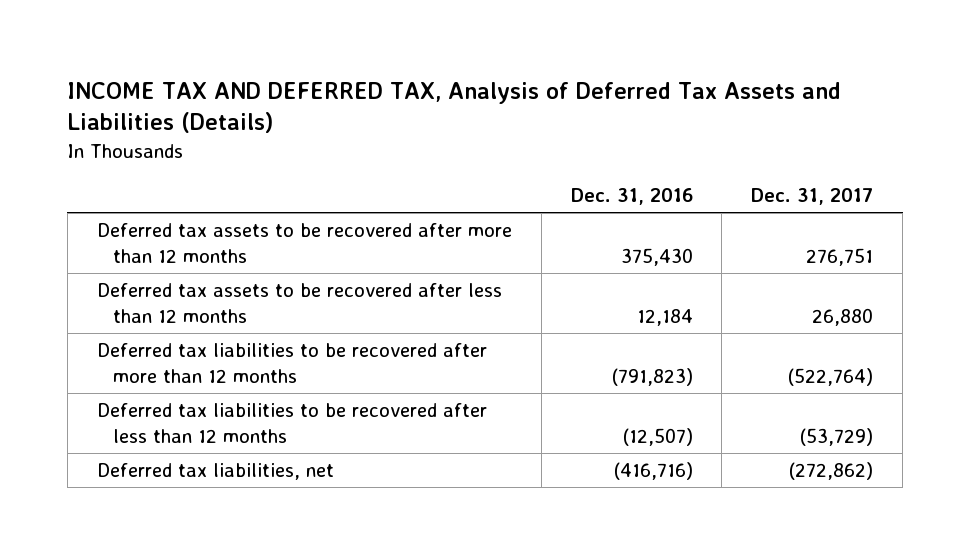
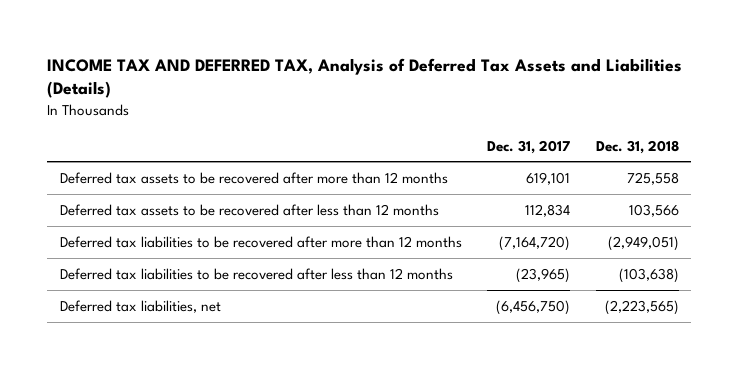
- | Dec. 31, 2016 | Dec. 31, 2017
+ | Dec. 31, 2017 | Dec. 31, 2018
- Deferred tax assets to be recovered after more than 12 months | 375,430 | 276,751
- Deferred tax assets to be recovered after less than 12 months | 12,184 | 26,880
- Deferred tax liabilities to be recovered after more than 12 months | (791,823) | (522,764)
- Deferred tax liabilities to be recovered after less than 12 months | (12,507) | (53,729)
- Deferred tax liabilities, net | (416,716) | (272,862)
+ Deferred tax assets to be recovered after more than 12 months | 619,101 | 725,558
+ Deferred tax assets to be recovered after less than 12 months | 112,834 | 103,566
+ Deferred tax liabilities to be recovered after more than 12 months | (7,164,720) | (2,949,051)
+ Deferred tax liabilities to be recovered after less than 12 months | (23,965) | (103,638)
+ Deferred tax liabilities, net | (6,456,750) | (2,223,565)

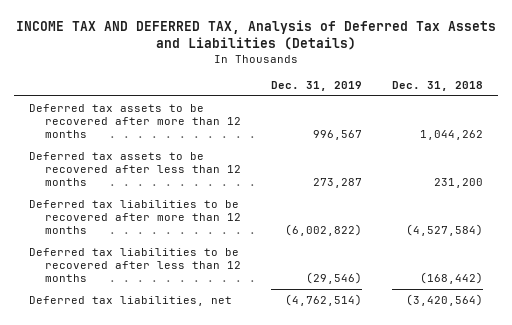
- | Dec. 31, 2017 | Dec. 31, 2018
+ | Dec. 31, 2019 | Dec. 31, 2018
- Deferred tax assets to be recovered after more than 12 months | 619,101 | 725,558
- Deferred tax assets to be recovered after less than 12 months | 112,834 | 103,566
- Deferred tax liabilities to be recovered after more than 12 months | (7,164,720) | (2,949,051)
- Deferred tax liabilities to be recovered after less than 12 months | (23,965) | (103,638)
- Deferred tax liabilities, net | (6,456,750) | (2,223,565)
+ Deferred tax assets to be recovered after more than 12 months | 996,567 | 1,044,262
+ Deferred tax assets to be recovered after less than 12 months | 273,287 | 231,200
+ Deferred tax liabilities to be recovered after more than 12 months | (6,002,822) | (4,527,584)
+ Deferred tax liabilities to be recovered after less than 12 months | (29,546) | (168,442)
+ Deferred tax liabilities, net | (4,762,514) | (3,420,564)

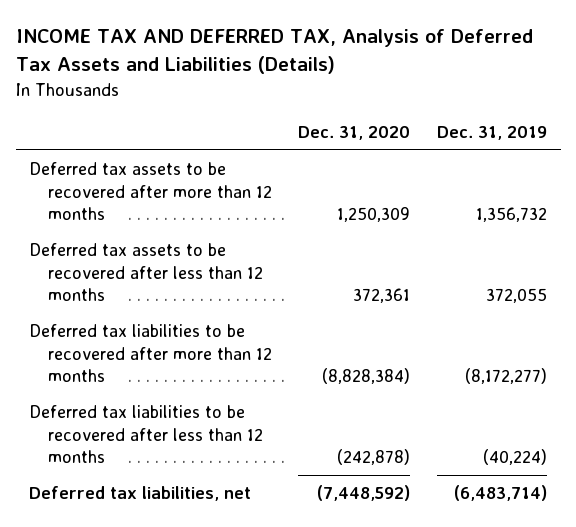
- | Dec. 31, 2019 | Dec. 31, 2018
+ | Dec. 31, 2020 | Dec. 31, 2019
- Deferred tax assets to be recovered after more than 12 months | 996,567 | 1,044,262
- Deferred tax assets to be recovered after less than 12 months | 273,287 | 231,200
- Deferred tax liabilities to be recovered after more than 12 months | (6,002,822) | (4,527,584)
- Deferred tax liabilities to be recovered after less than 12 months | (29,546) | (168,442)
- Deferred tax liabilities, net | (4,762,514) | (3,420,564)
+ Deferred tax assets to be recovered after more than 12 months | 1,250,309 | 1,356,732
+ Deferred tax assets to be recovered after less than 12 months | 372,361 | 372,055
+ Deferred tax liabilities to be recovered after more than 12 months | (8,828,384) | (8,172,277)
+ Deferred tax liabilities to be recovered after less than 12 months | (242,878) | (40,224)
+ Deferred tax liabilities, net | (7,448,592) | (6,483,714)

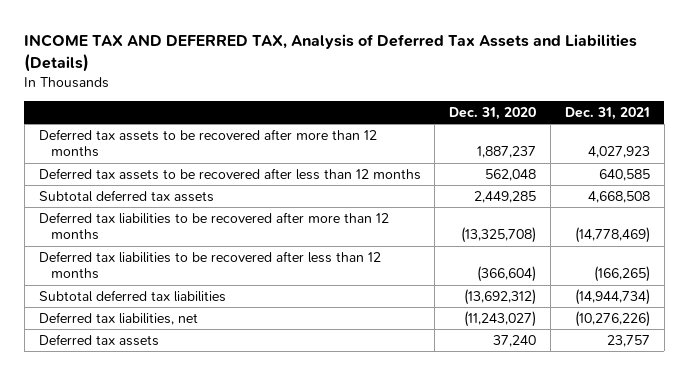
- | Dec. 31, 2020 | Dec. 31, 2019
+ | Dec. 31, 2020 | Dec. 31, 2021
- Deferred tax assets to be recovered after more than 12 months | 1,250,309 | 1,356,732
- Deferred tax assets to be recovered after less than 12 months | 372,361 | 372,055
- Deferred tax liabilities to be recovered after more than 12 months | (8,828,384) | (8,172,277)
- Deferred tax liabilities to be recovered after less than 12 months | (242,878) | (40,224)
- Deferred tax liabilities, net | (7,448,592) | (6,483,714)
+ Deferred tax assets to be recovered after more than 12 months | 1,887,237 | 4,027,923
+ Deferred tax assets to be recovered after less than 12 months | 562,048 | 640,585
+ Subtotal deferred tax assets | 2,449,285 | 4,668,508
+ Deferred tax liabilities to be recovered after more than 12 months | (13,325,708) | (14,778,469)
+ Deferred tax liabilities to be recovered after less than 12 months | (366,604) | (166,265)
+ Subtotal deferred tax liabilities | (13,692,312) | (14,944,734)
+ Deferred tax liabilities, net | (11,243,027) | (10,276,226)
+ Deferred tax assets | 37,240 | 23,757

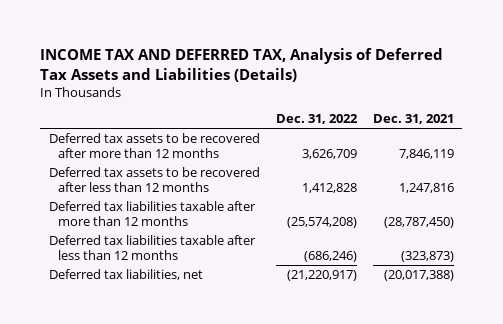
- | Dec. 31, 2020 | Dec. 31, 2021
+ | Dec. 31, 2022 | Dec. 31, 2021
- Deferred tax assets to be recovered after more than 12 months | 1,887,237 | 4,027,923
- Deferred tax assets to be recovered after less than 12 months | 562,048 | 640,585
- Subtotal deferred tax assets | 2,449,285 | 4,668,508
- Deferred tax liabilities to be recovered after more than 12 months | (13,325,708) | (14,778,469)
- Deferred tax liabilities to be recovered after less than 12 months | (366,604) | (166,265)
- Subtotal deferred tax liabilities | (13,692,312) | (14,944,734)
- Deferred tax liabilities, net | (11,243,027) | (10,276,226)
- Deferred tax assets | 37,240 | 23,757
+ Deferred tax assets to be recovered after more than 12 months | 3,626,709 | 7,846,119
+ Deferred tax assets to be recovered after less than 12 months | 1,412,828 | 1,247,816
+ Deferred tax liabilities taxable after more than 12 months | (25,574,208) | (28,787,450)
+ Deferred tax liabilities taxable after less than 12 months | (686,246) | (323,873)
+ Deferred tax liabilities, net | (21,220,917) | (20,017,388)

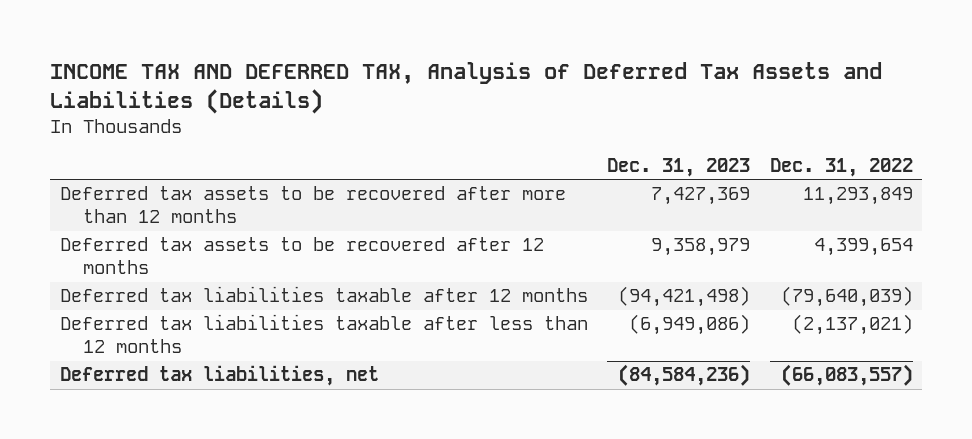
- | Dec. 31, 2022 | Dec. 31, 2021
+ | Dec. 31, 2023 | Dec. 31, 2022
- Deferred tax assets to be recovered after more than 12 months | 3,626,709 | 7,846,119
- Deferred tax assets to be recovered after less than 12 months | 1,412,828 | 1,247,816
- Deferred tax liabilities taxable after more than 12 months | (25,574,208) | (28,787,450)
- Deferred tax liabilities taxable after less than 12 months | (686,246) | (323,873)
- Deferred tax liabilities, net | (21,220,917) | (20,017,388)
+ Deferred tax assets to be recovered after more than 12 months | 7,427,369 | 11,293,849
+ Deferred tax assets to be recovered after 12 months | 9,358,979 | 4,399,654
+ Deferred tax liabilities taxable after 12 months | (94,421,498) | (79,640,039)
+ Deferred tax liabilities taxable after less than 12 months | (6,949,086) | (2,137,021)
+ Deferred tax liabilities, net | (84,584,236) | (66,083,557)

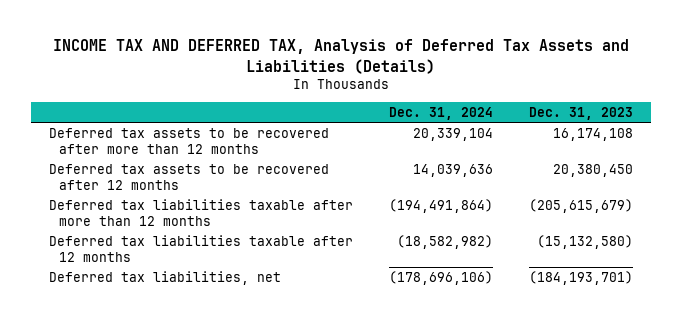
- | Dec. 31, 2023 | Dec. 31, 2022
+ | Dec. 31, 2024 | Dec. 31, 2023
- Deferred tax assets to be recovered after more than 12 months | 7,427,369 | 11,293,849
- Deferred tax assets to be recovered after 12 months | 9,358,979 | 4,399,654
- Deferred tax liabilities taxable after 12 months | (94,421,498) | (79,640,039)
- Deferred tax liabilities taxable after less than 12 months | (6,949,086) | (2,137,021)
- Deferred tax liabilities, net | (84,584,236) | (66,083,557)
+ Deferred tax assets to be recovered after more than 12 months | 20,339,104 | 16,174,108
+ Deferred tax assets to be recovered after 12 months | 14,039,636 | 20,380,450
+ Deferred tax liabilities taxable after more than 12 months | (194,491,864) | (205,615,679)
+ Deferred tax liabilities taxable after 12 months | (18,582,982) | (15,132,580)
+ Deferred tax liabilities, net | (178,696,106) | (184,193,701)

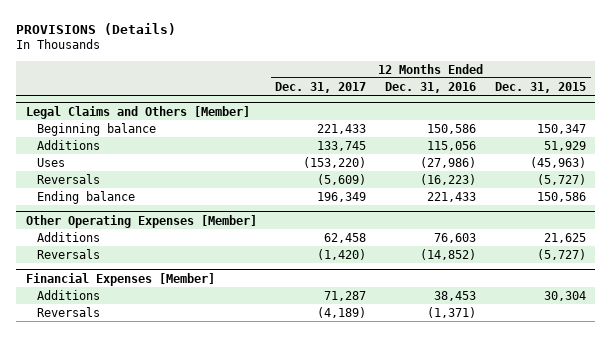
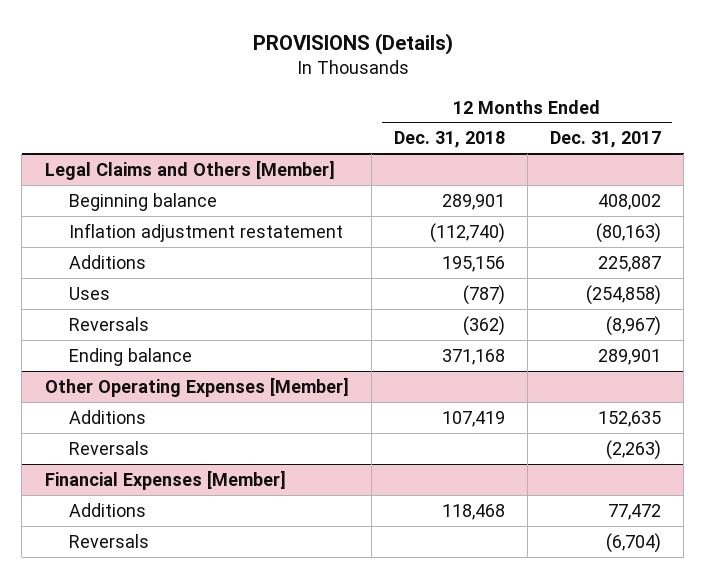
- | 12 Months Ended Dec. 31, 2017 | 12 Months Ended Dec. 31, 2016 | 12 Months Ended Dec. 31, 2015
+ | 12 Months Ended Dec. 31, 2018 | 12 Months Ended Dec. 31, 2017
@ Legal Claims and Others [Member]
- Beginning balance | 221,433 | 150,586 | 150,347
- Additions | 133,745 | 115,056 | 51,929
- Uses | (153,220) | (27,986) | (45,963)
- Reversals | (5,609) | (16,223) | (5,727)
- Ending balance | 196,349 | 221,433 | 150,586
+ Beginning balance | 289,901 | 408,002
+ Inflation adjustment restatement | (112,740) | (80,163)
+ Additions | 195,156 | 225,887
+ Uses | (787) | (254,858)
+ Reversals | (362) | (8,967)
+ Ending balance | 371,168 | 289,901
@ Other Operating Expenses [Member]
- Additions | 62,458 | 76,603 | 21,625
- Reversals | (1,420) | (14,852) | (5,727)
+ Additions | 107,419 | 152,635
+ Reversals | | (2,263)
@ Financial Expenses [Member]
- Additions | 71,287 | 38,453 | 30,304
- Reversals | (4,189) | (1,371) |
+ Additions | 118,468 | 77,472
+ Reversals | | (6,704)

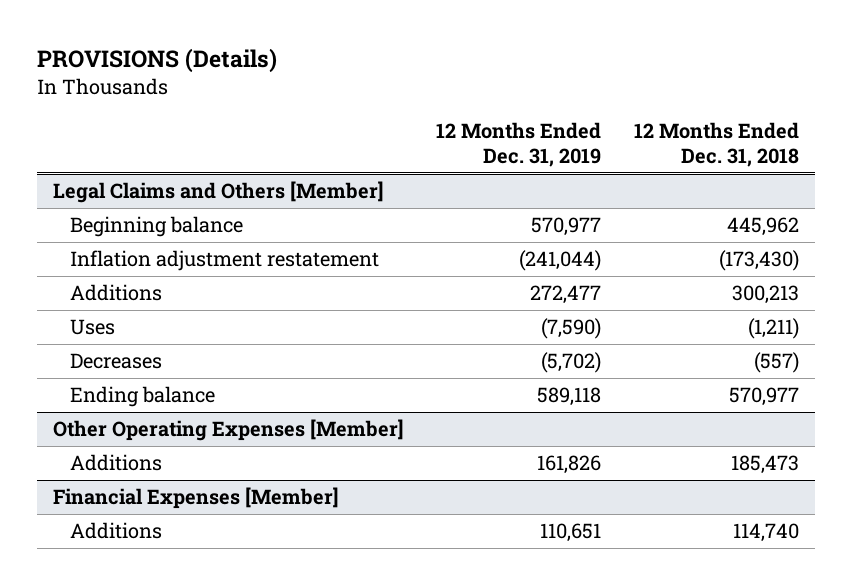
- | 12 Months Ended Dec. 31, 2018 | 12 Months Ended Dec. 31, 2017
+ | 12 Months Ended Dec. 31, 2019 | 12 Months Ended Dec. 31, 2018
@ Legal Claims and Others [Member]
- Beginning balance | 289,901 | 408,002
- Inflation adjustment restatement | (112,740) | (80,163)
- Additions | 195,156 | 225,887
- Uses | (787) | (254,858)
- Reversals | (362) | (8,967)
- Ending balance | 371,168 | 289,901
+ Beginning balance | 570,977 | 445,962
+ Inflation adjustment restatement | (241,044) | (173,430)
+ Additions | 272,477 | 300,213
+ Uses | (7,590) | (1,211)
+ Decreases | (5,702) | (557)
+ Ending balance | 589,118 | 570,977
@ Other Operating Expenses [Member]
- Additions | 107,419 | 152,635
- Reversals | | (2,263)
+ Additions | 161,826 | 185,473
@ Financial Expenses [Member]
- Additions | 118,468 | 77,472
- Reversals | | (6,704)
+ Additions | 110,651 | 114,740

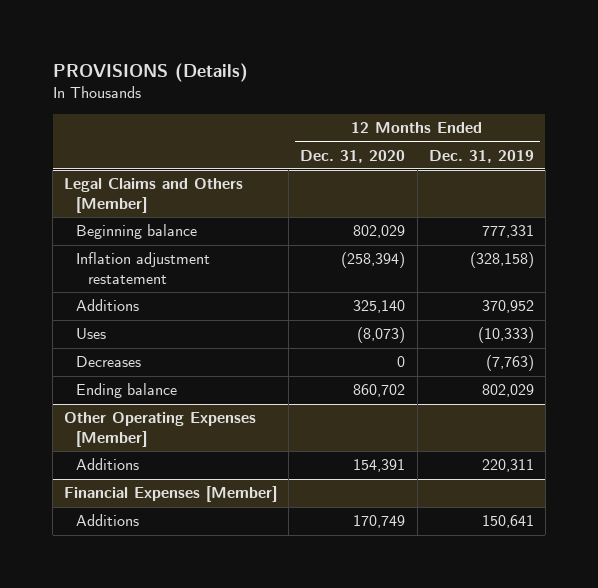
- | 12 Months Ended Dec. 31, 2019 | 12 Months Ended Dec. 31, 2018
+ | 12 Months Ended Dec. 31, 2020 | 12 Months Ended Dec. 31, 2019
@ Legal Claims and Others [Member]
- Beginning balance | 570,977 | 445,962
- Inflation adjustment restatement | (241,044) | (173,430)
- Additions | 272,477 | 300,213
- Uses | (7,590) | (1,211)
- Decreases | (5,702) | (557)
- Ending balance | 589,118 | 570,977
+ Beginning balance | 802,029 | 777,331
+ Inflation adjustment restatement | (258,394) | (328,158)
+ Additions | 325,140 | 370,952
+ Uses | (8,073) | (10,333)
+ Decreases | 0 | (7,763)
+ Ending balance | 860,702 | 802,029
@ Other Operating Expenses [Member]
- Additions | 161,826 | 185,473
+ Additions | 154,391 | 220,311
@ Financial Expenses [Member]
- Additions | 110,651 | 114,740
+ Additions | 170,749 | 150,641

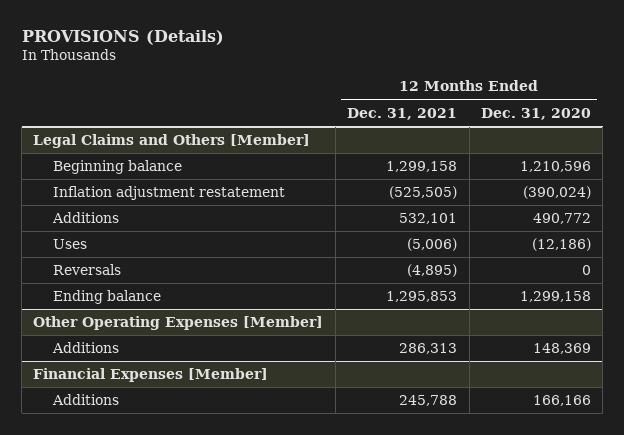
- | 12 Months Ended Dec. 31, 2020 | 12 Months Ended Dec. 31, 2019
+ | 12 Months Ended Dec. 31, 2021 | 12 Months Ended Dec. 31, 2020
@ Legal Claims and Others [Member]
- Beginning balance | 802,029 | 777,331
- Inflation adjustment restatement | (258,394) | (328,158)
- Additions | 325,140 | 370,952
- Uses | (8,073) | (10,333)
- Decreases | 0 | (7,763)
- Ending balance | 860,702 | 802,029
+ Beginning balance | 1,299,158 | 1,210,596
+ Inflation adjustment restatement | (525,505) | (390,024)
+ Additions | 532,101 | 490,772
+ Uses | (5,006) | (12,186)
+ Reversals | (4,895) | 0
+ Ending balance | 1,295,853 | 1,299,158
@ Other Operating Expenses [Member]
- Additions | 154,391 | 220,311
+ Additions | 286,313 | 148,369
@ Financial Expenses [Member]
- Additions | 170,749 | 150,641
+ Additions | 245,788 | 166,166

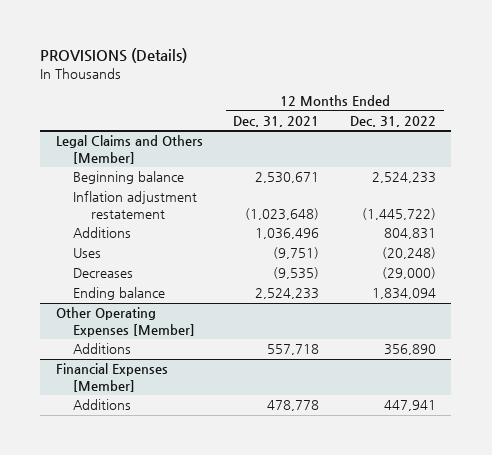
- | 12 Months Ended Dec. 31, 2021 | 12 Months Ended Dec. 31, 2020
+ | 12 Months Ended Dec. 31, 2021 | 12 Months Ended Dec. 31, 2022
@ Legal Claims and Others [Member]
- Beginning balance | 1,299,158 | 1,210,596
- Inflation adjustment restatement | (525,505) | (390,024)
- Additions | 532,101 | 490,772
- Uses | (5,006) | (12,186)
- Reversals | (4,895) | 0
- Ending balance | 1,295,853 | 1,299,158
+ Beginning balance | 2,530,671 | 2,524,233
+ Inflation adjustment restatement | (1,023,648) | (1,445,722)
+ Additions | 1,036,496 | 804,831
+ Uses | (9,751) | (20,248)
+ Decreases | (9,535) | (29,000)
+ Ending balance | 2,524,233 | 1,834,094
@ Other Operating Expenses [Member]
- Additions | 286,313 | 148,369
+ Additions | 557,718 | 356,890
@ Financial Expenses [Member]
- Additions | 245,788 | 166,166
+ Additions | 478,778 | 447,941

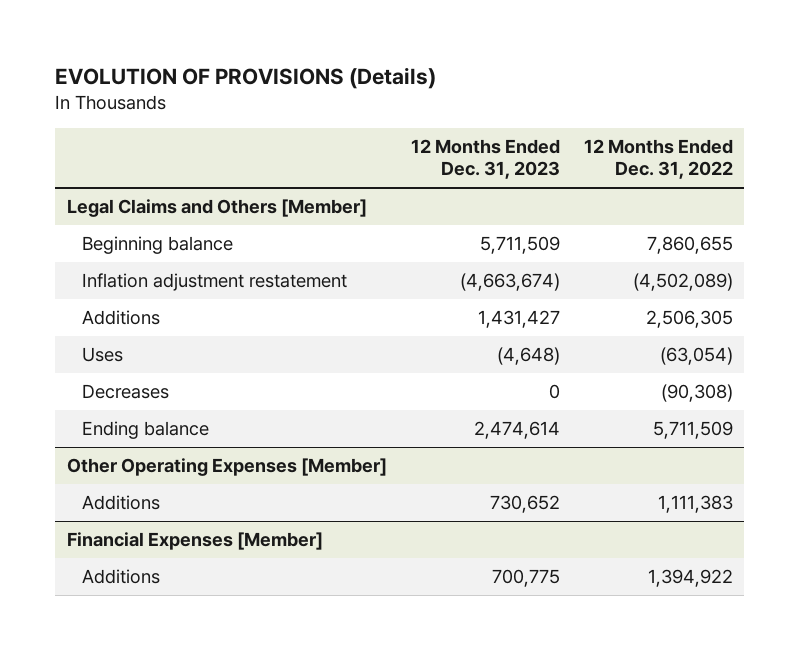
- PROVISIONS (Details)
+ EVOLUTION OF PROVISIONS (Details)
- | 12 Months Ended Dec. 31, 2021 | 12 Months Ended Dec. 31, 2022
+ | 12 Months Ended Dec. 31, 2023 | 12 Months Ended Dec. 31, 2022
@ Legal Claims and Others [Member]
- Beginning balance | 2,530,671 | 2,524,233
- Inflation adjustment restatement | (1,023,648) | (1,445,722)
- Additions | 1,036,496 | 804,831
- Uses | (9,751) | (20,248)
- Decreases | (9,535) | (29,000)
- Ending balance | 2,524,233 | 1,834,094
+ Beginning balance | 5,711,509 | 7,860,655
+ Inflation adjustment restatement | (4,663,674) | (4,502,089)
+ Additions | 1,431,427 | 2,506,305
+ Uses | (4,648) | (63,054)
+ Decreases | 0 | (90,308)
+ Ending balance | 2,474,614 | 5,711,509
@ Other Operating Expenses [Member]
- Additions | 557,718 | 356,890
+ Additions | 730,652 | 1,111,383
@ Financial Expenses [Member]
- Additions | 478,778 | 447,941
+ Additions | 700,775 | 1,394,922

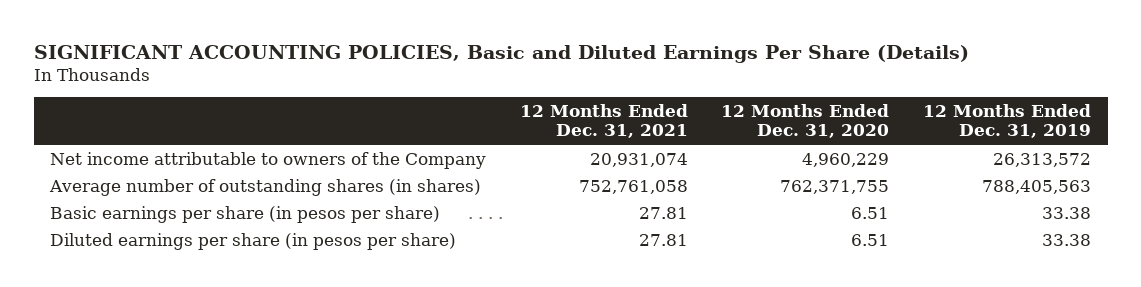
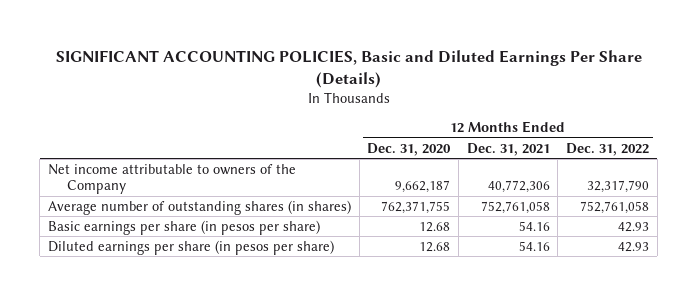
- | 12 Months Ended Dec. 31, 2021 | 12 Months Ended Dec. 31, 2020 | 12 Months Ended Dec. 31, 2019
+ | 12 Months Ended Dec. 31, 2020 | 12 Months Ended Dec. 31, 2021 | 12 Months Ended Dec. 31, 2022
- Net income attributable to owners of the Company | 20,931,074 | 4,960,229 | 26,313,572
+ Net income attributable to owners of the Company | 9,662,187 | 40,772,306 | 32,317,790
- Basic earnings per share (in pesos per share) | 27.81 | 6.51 | 33.38
- Diluted earnings per share (in pesos per share) | 27.81 | 6.51 | 33.38
+ Basic earnings per share (in pesos per share) | 12.68 | 54.16 | 42.93
+ Diluted earnings per share (in pesos per share) | 12.68 | 54.16 | 42.93

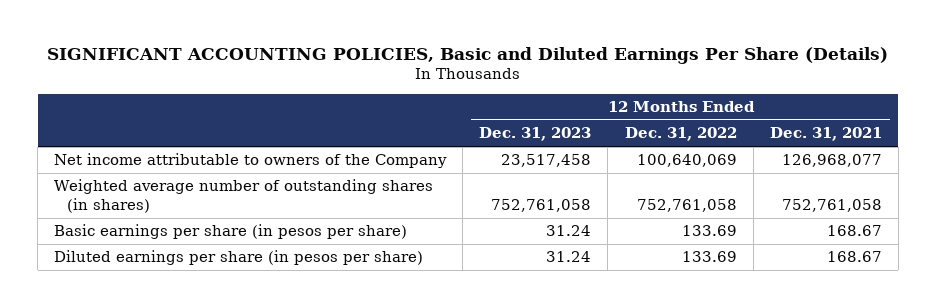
- | 12 Months Ended Dec. 31, 2020 | 12 Months Ended Dec. 31, 2021 | 12 Months Ended Dec. 31, 2022
+ | 12 Months Ended Dec. 31, 2023 | 12 Months Ended Dec. 31, 2022 | 12 Months Ended Dec. 31, 2021
- Net income attributable to owners of the Company | 9,662,187 | 40,772,306 | 32,317,790
- Average number of outstanding shares (in shares) | 762,371,755 | 752,761,058 | 752,761,058
- Basic earnings per share (in pesos per share) | 12.68 | 54.16 | 42.93
- Diluted earnings per share (in pesos per share) | 12.68 | 54.16 | 42.93
+ Net income attributable to owners of the Company | 23,517,458 | 100,640,069 | 126,968,077
+ Weighted average number of outstanding shares (in shares) | 752,761,058 | 752,761,058 | 752,761,058
+ Basic earnings per share (in pesos per share) | 31.24 | 133.69 | 168.67
+ Diluted earnings per share (in pesos per share) | 31.24 | 133.69 | 168.67

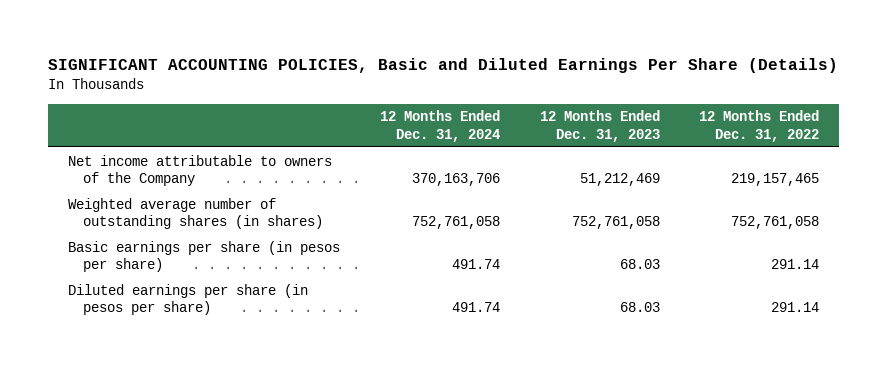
- | 12 Months Ended Dec. 31, 2023 | 12 Months Ended Dec. 31, 2022 | 12 Months Ended Dec. 31, 2021
+ | 12 Months Ended Dec. 31, 2024 | 12 Months Ended Dec. 31, 2023 | 12 Months Ended Dec. 31, 2022
- Net income attributable to owners of the Company | 23,517,458 | 100,640,069 | 126,968,077
+ Net income attributable to owners of the Company | 370,163,706 | 51,212,469 | 219,157,465
- Basic earnings per share (in pesos per share) | 31.24 | 133.69 | 168.67
- Diluted earnings per share (in pesos per share) | 31.24 | 133.69 | 168.67
+ Basic earnings per share (in pesos per share) | 491.74 | 68.03 | 291.14
+ Diluted earnings per share (in pesos per share) | 491.74 | 68.03 | 291.14

